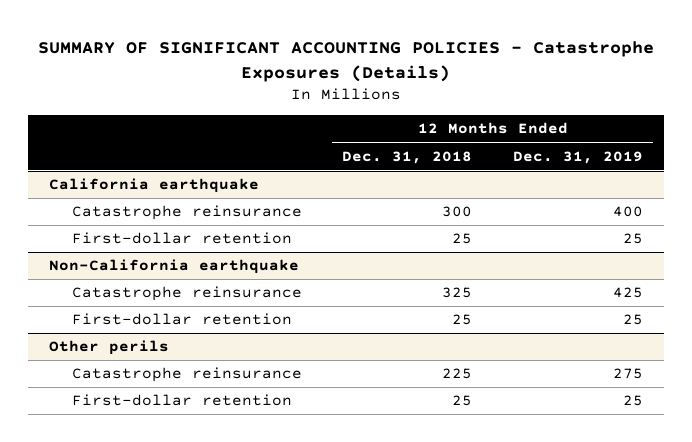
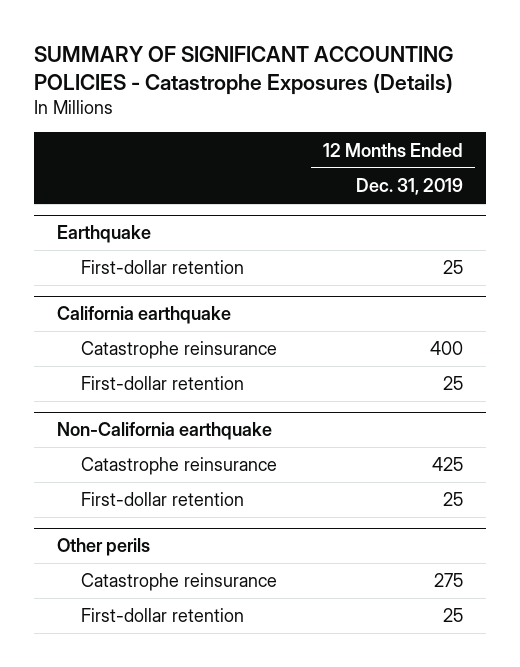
- | 12 Months Ended Dec. 31, 2018 | 12 Months Ended Dec. 31, 2019
+ | 12 Months Ended Dec. 31, 2019
+ Earthquake
+ First-dollar retention | 25

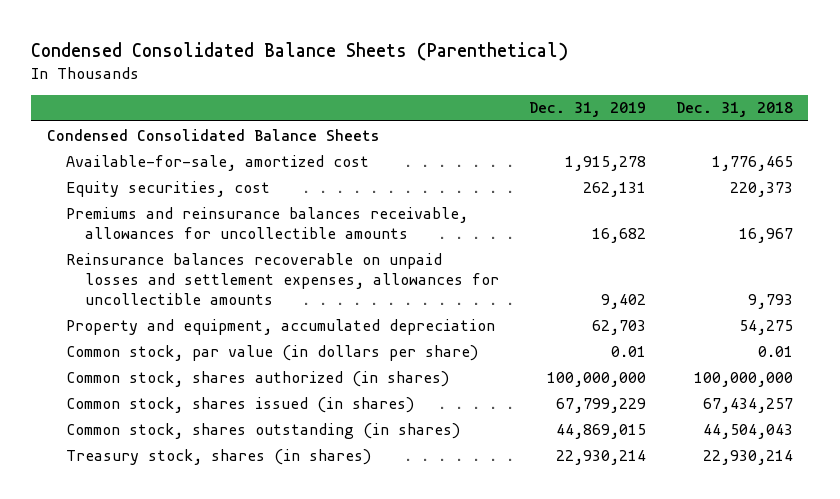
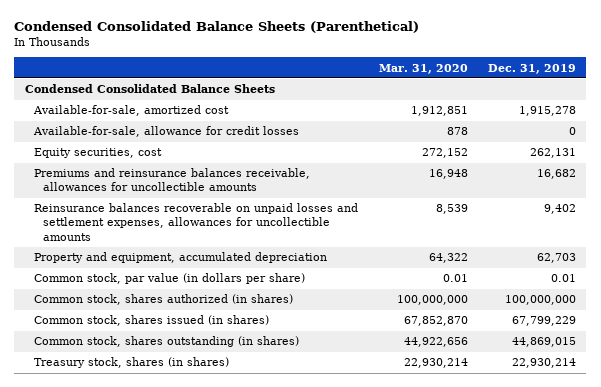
- | Dec. 31, 2019 | Dec. 31, 2018
+ | Mar. 31, 2020 | Dec. 31, 2019
+ Available-for-sale, allowance for credit losses | 878 | 0

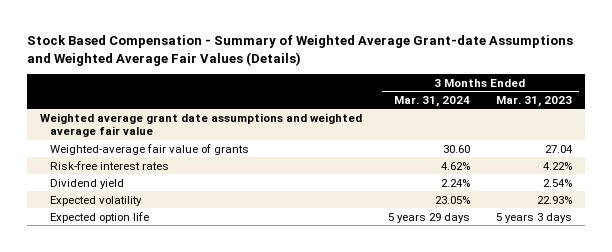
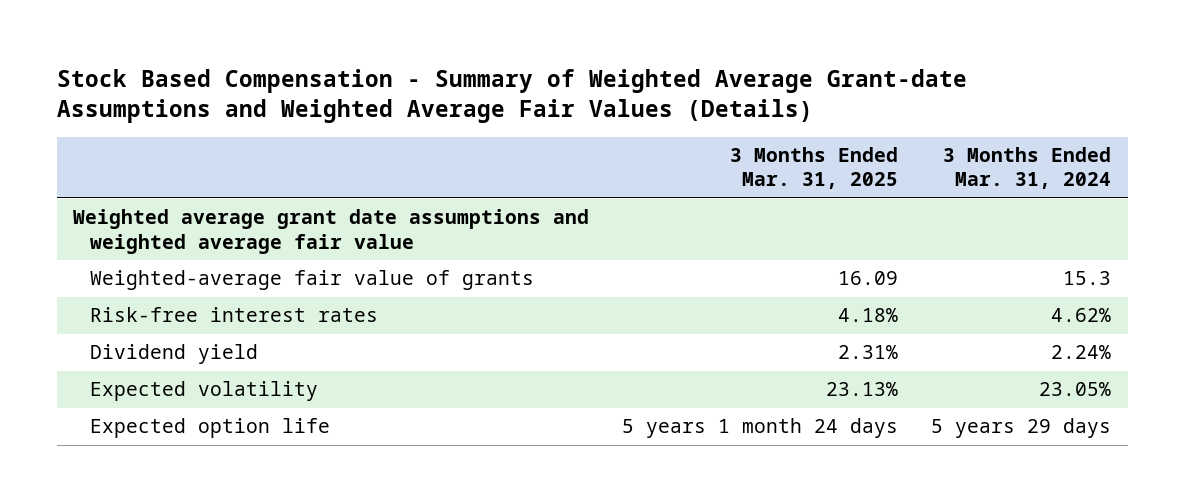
- | 3 Months Ended Mar. 31, 2024 | 3 Months Ended Mar. 31, 2023
+ | 3 Months Ended Mar. 31, 2025 | 3 Months Ended Mar. 31, 2024
- Weighted-average fair value of grants | 30.60 | 27.04
+ Weighted-average fair value of grants | 16.09 | 15.3

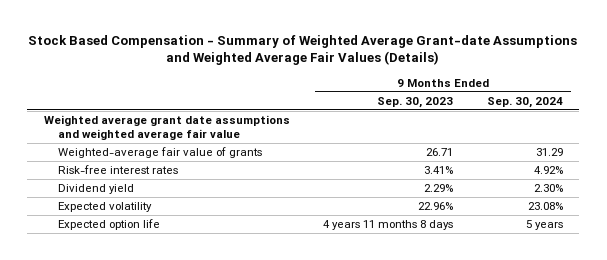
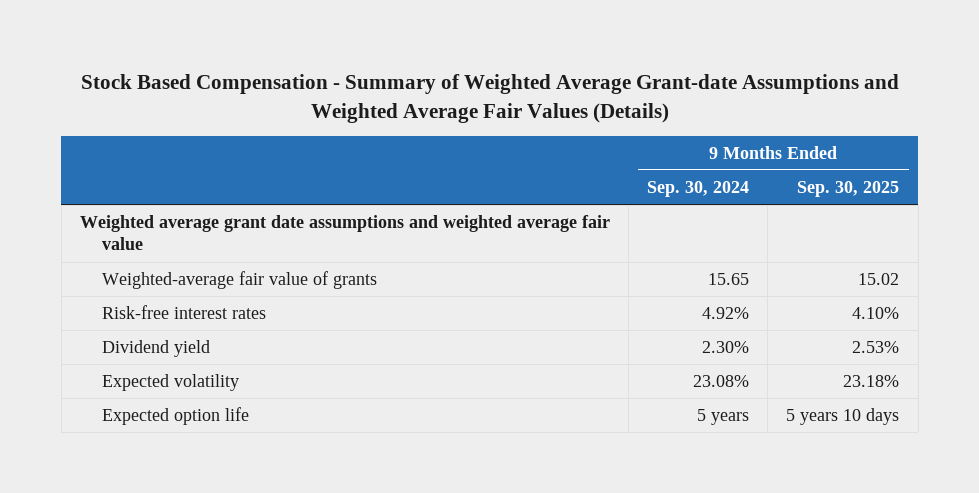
- | 9 Months Ended Sep. 30, 2023 | 9 Months Ended Sep. 30, 2024
+ | 9 Months Ended Sep. 30, 2024 | 9 Months Ended Sep. 30, 2025
- Weighted-average fair value of grants | 26.71 | 31.29
+ Weighted-average fair value of grants | 15.65 | 15.02

